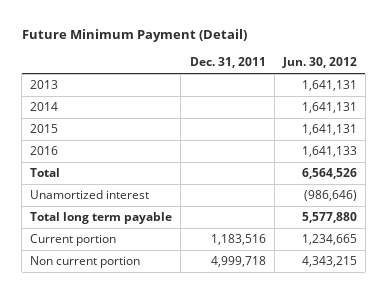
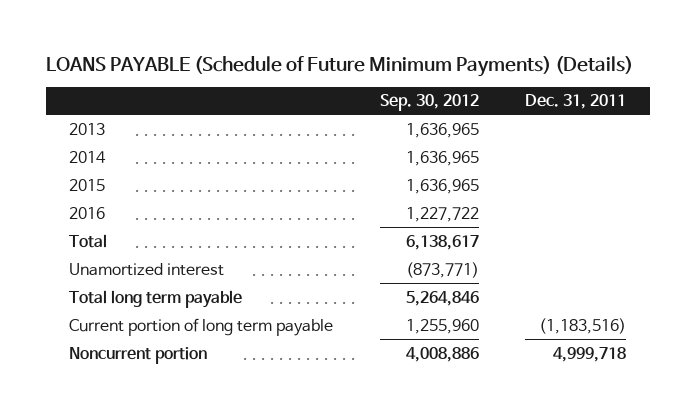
- Future Minimum Payment (Detail)
+ LOANS PAYABLE (Schedule of Future Minimum Payments) (Details)
- | Dec. 31, 2011 | Jun. 30, 2012
+ | Sep. 30, 2012 | Dec. 31, 2011
- Current portion | 1,183,516 | 1,234,665
- Non current portion | 4,999,718 | 4,343,215
+ Current portion of long term payable | 1,255,960 | (1,183,516)
+ Noncurrent portion | 4,008,886 | 4,999,718

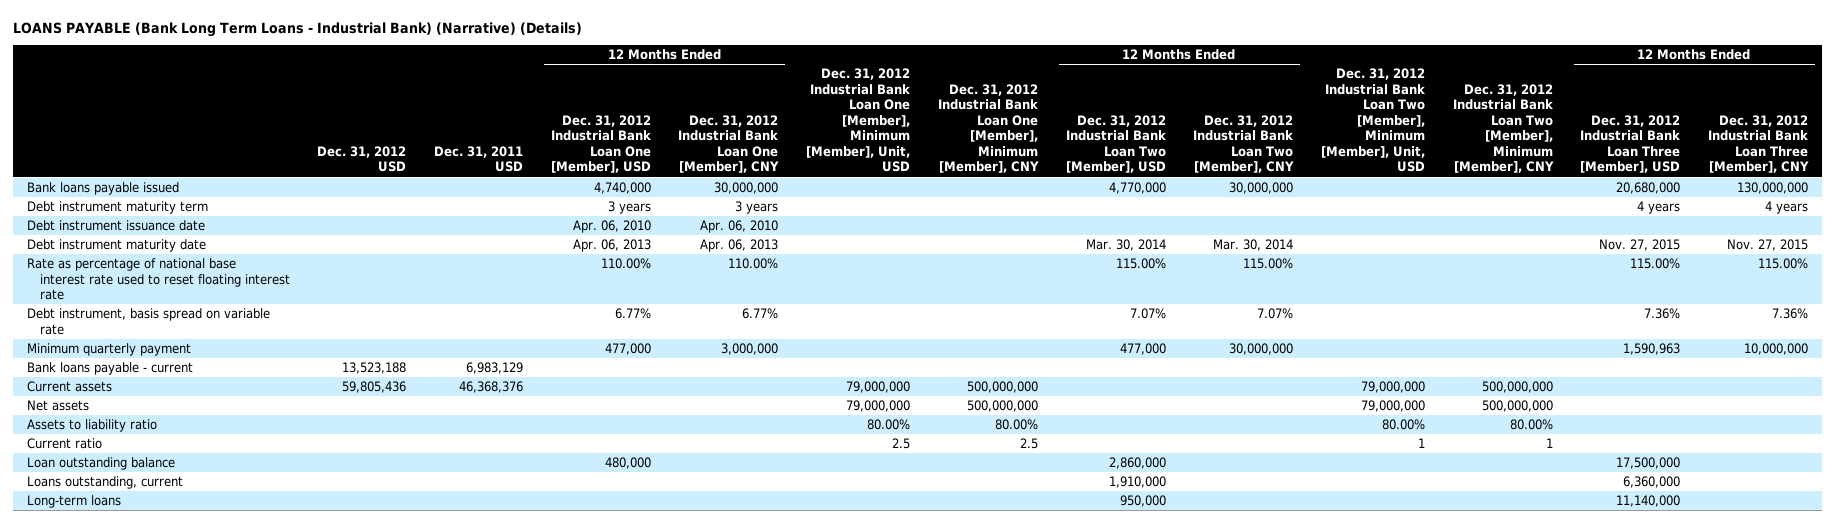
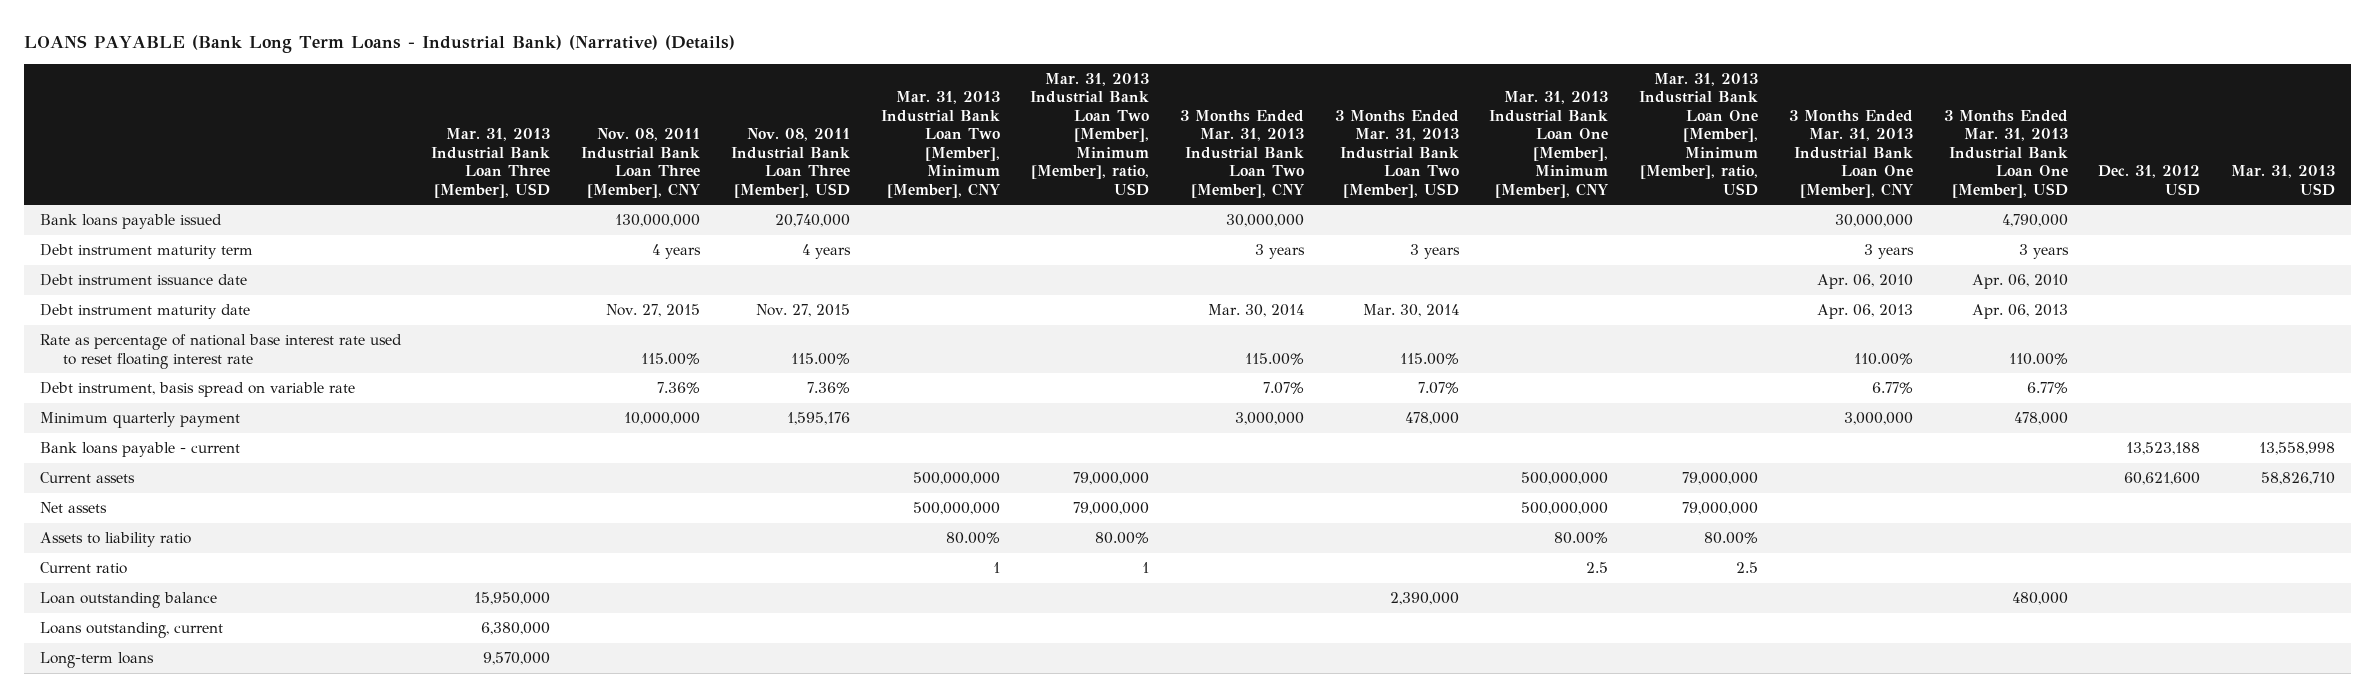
- | Dec. 31, 2012 USD | Dec. 31, 2011 USD | 12 Months Ended Dec. 31, 2012 Industrial Bank Loan One [Member], USD | 12 Months Ended Dec. 31, 2012 Industrial Bank Loan One [Member], CNY | Dec. 31, 2012 Industrial Bank Loan One [Member], Minimum [Member], Unit, USD | Dec. 31, 2012 Industrial Bank Loan One [Member], Minimum [Member], CNY | 12 Months Ended Dec. 31, 2012 Industrial Bank Loan Two [Member], USD | 12 Months Ended Dec. 31, 2012 Industrial Bank Loan Two [Member], CNY | Dec. 31, 2012 Industrial Bank Loan Two [Member], Minimum [Member], Unit, USD | Dec. 31, 2012 Industrial Bank Loan Two [Member], Minimum [Member], CNY | 12 Months Ended Dec. 31, 2012 Industrial Bank Loan Three [Member], USD | 12 Months Ended Dec. 31, 2012 Industrial Bank Loan Three [Member], CNY
+ | Mar. 31, 2013 Industrial Bank Loan Three [Member], USD | Nov. 08, 2011 Industrial Bank Loan Three [Member], CNY | Nov. 08, 2011 Industrial Bank Loan Three [Member], USD | Mar. 31, 2013 Industrial Bank Loan Two [Member], Minimum [Member], CNY | Mar. 31, 2013 Industrial Bank Loan Two [Member], Minimum [Member], ratio, USD | 3 Months Ended Mar. 31, 2013 Industrial Bank Loan Two [Member], CNY | 3 Months Ended Mar. 31, 2013 Industrial Bank Loan Two [Member], USD | Mar. 31, 2013 Industrial Bank Loan One [Member], Minimum [Member], CNY | Mar. 31, 2013 Industrial Bank Loan One [Member], Minimum [Member], ratio, USD | 3 Months Ended Mar. 31, 2013 Industrial Bank Loan One [Member], CNY | 3 Months Ended Mar. 31, 2013 Industrial Bank Loan One [Member], USD | Dec. 31, 2012 USD | Mar. 31, 2013 USD
- Current assets | 59,805,436 | 46,368,376 | | | 79,000,000 | 500,000,000 | | | 79,000,000 | 500,000,000 | |
+ Current assets | | | | 500,000,000 | 79,000,000 | | | 500,000,000 | 79,000,000 | | | 60,621,600 | 58,826,710

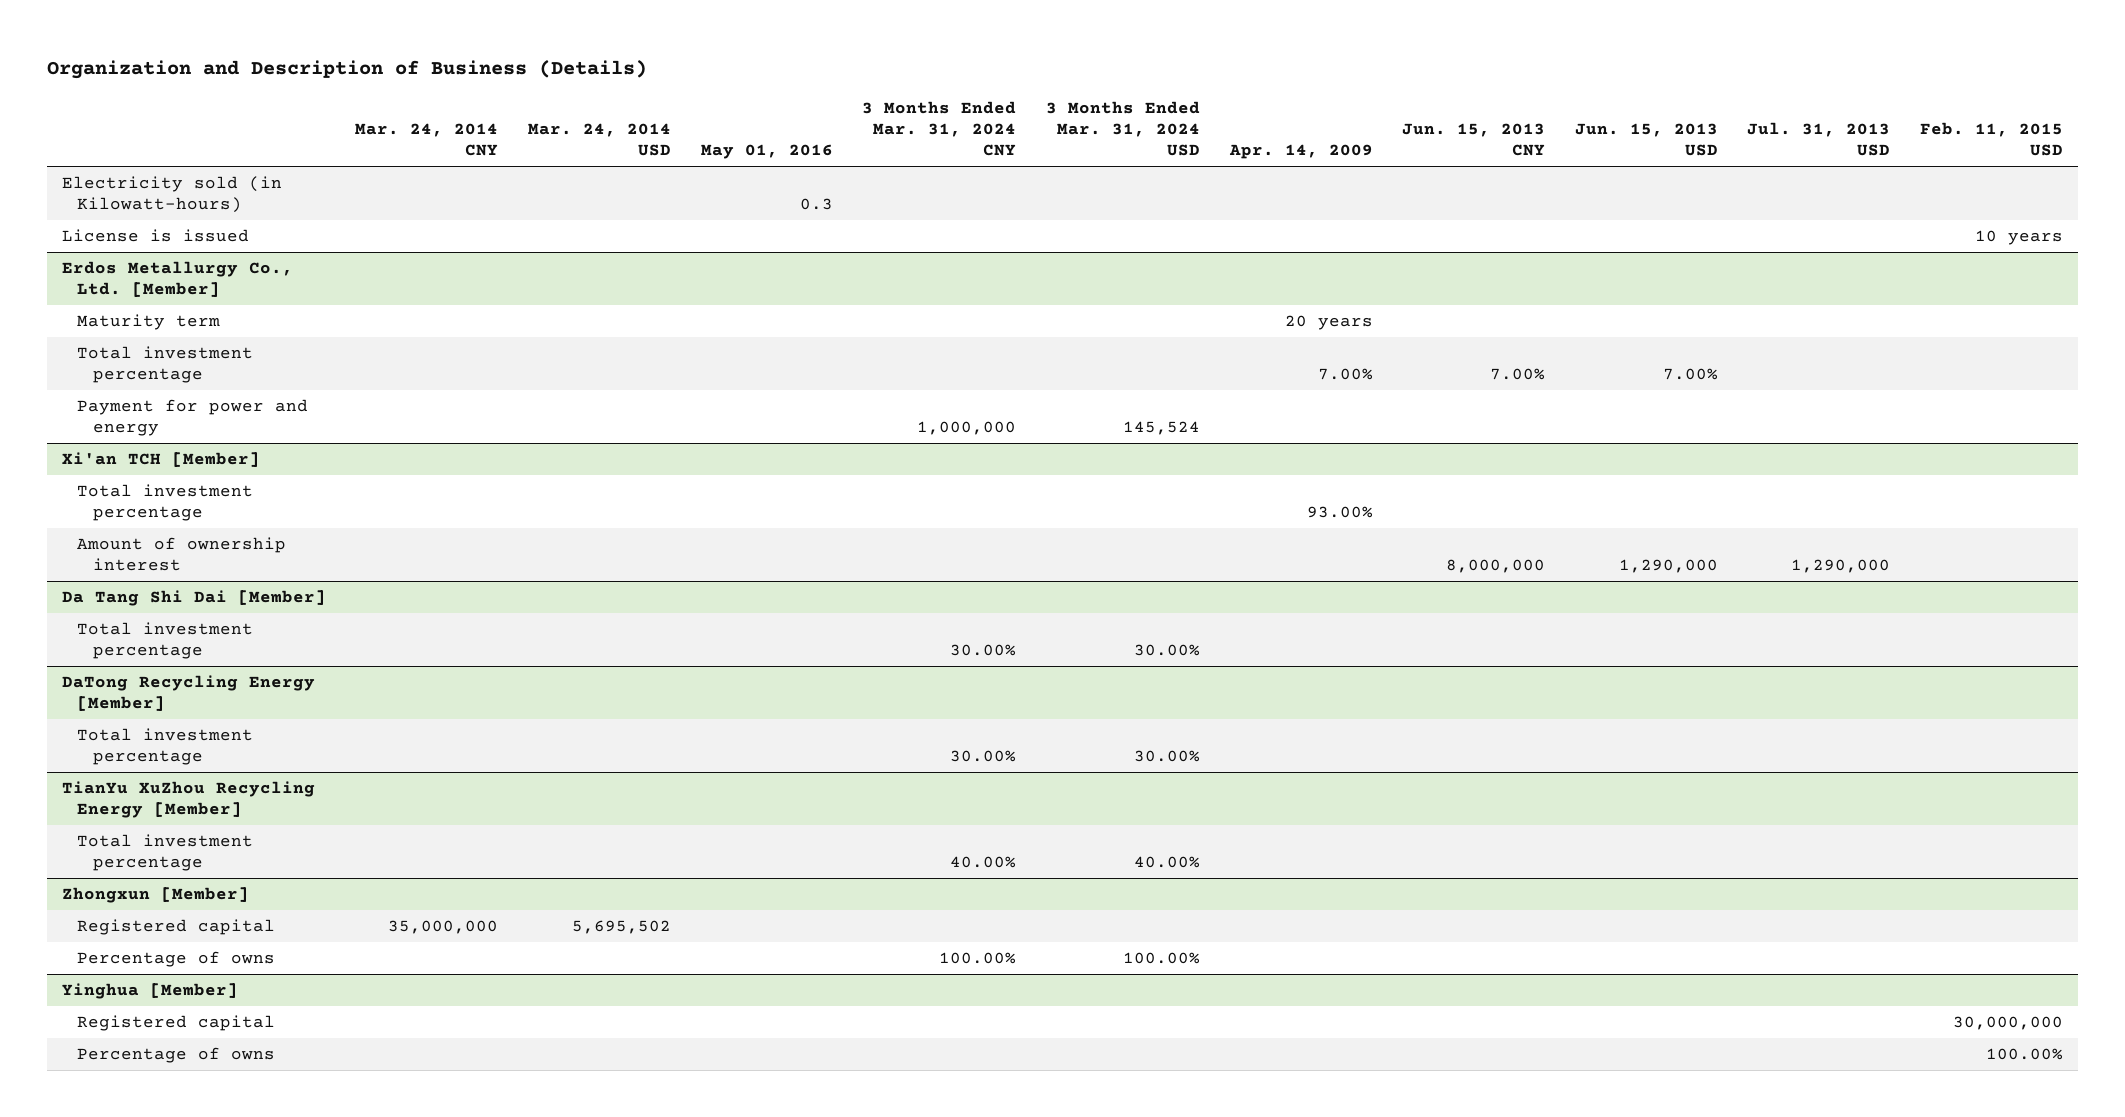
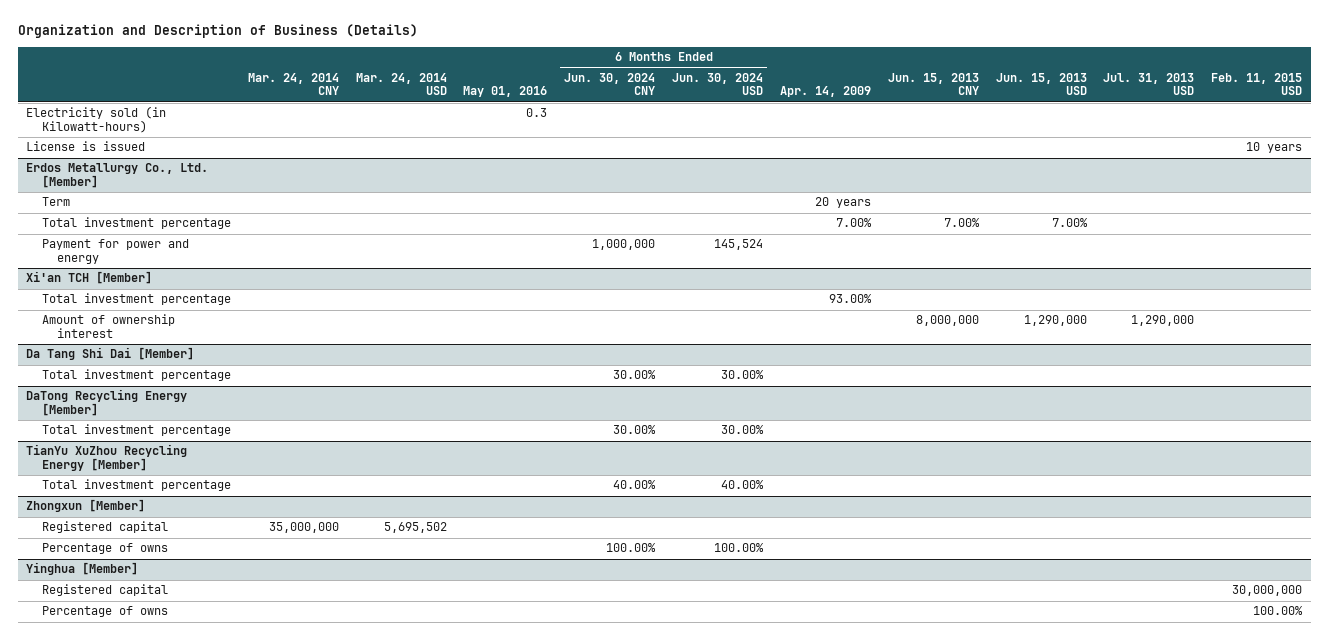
- | Mar. 24, 2014 CNY | Mar. 24, 2014 USD | May 01, 2016 | 3 Months Ended Mar. 31, 2024 CNY | 3 Months Ended Mar. 31, 2024 USD | Apr. 14, 2009 | Jun. 15, 2013 CNY | Jun. 15, 2013 USD | Jul. 31, 2013 USD | Feb. 11, 2015 USD
+ | Mar. 24, 2014 CNY | Mar. 24, 2014 USD | May 01, 2016 | 6 Months Ended Jun. 30, 2024 CNY | 6 Months Ended Jun. 30, 2024 USD | Apr. 14, 2009 | Jun. 15, 2013 CNY | Jun. 15, 2013 USD | Jul. 31, 2013 USD | Feb. 11, 2015 USD
@ Erdos Metallurgy Co., Ltd. [Member]
- Maturity term | | | | | | 20 years | | | |
+ Term | | | | | | 20 years | | | |

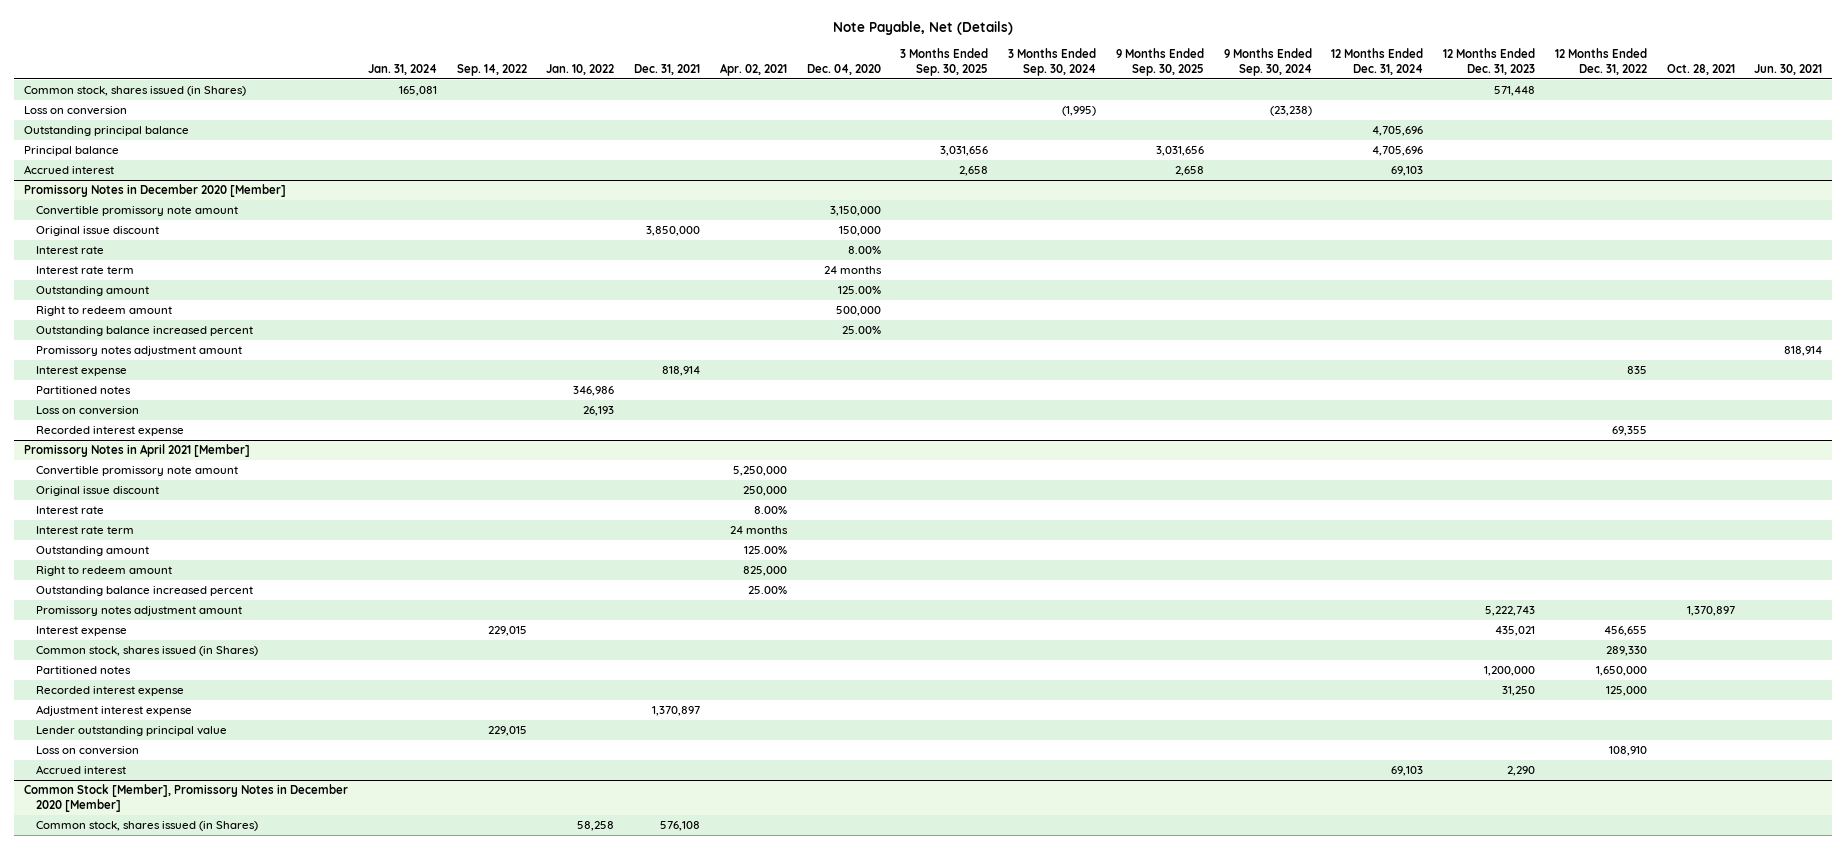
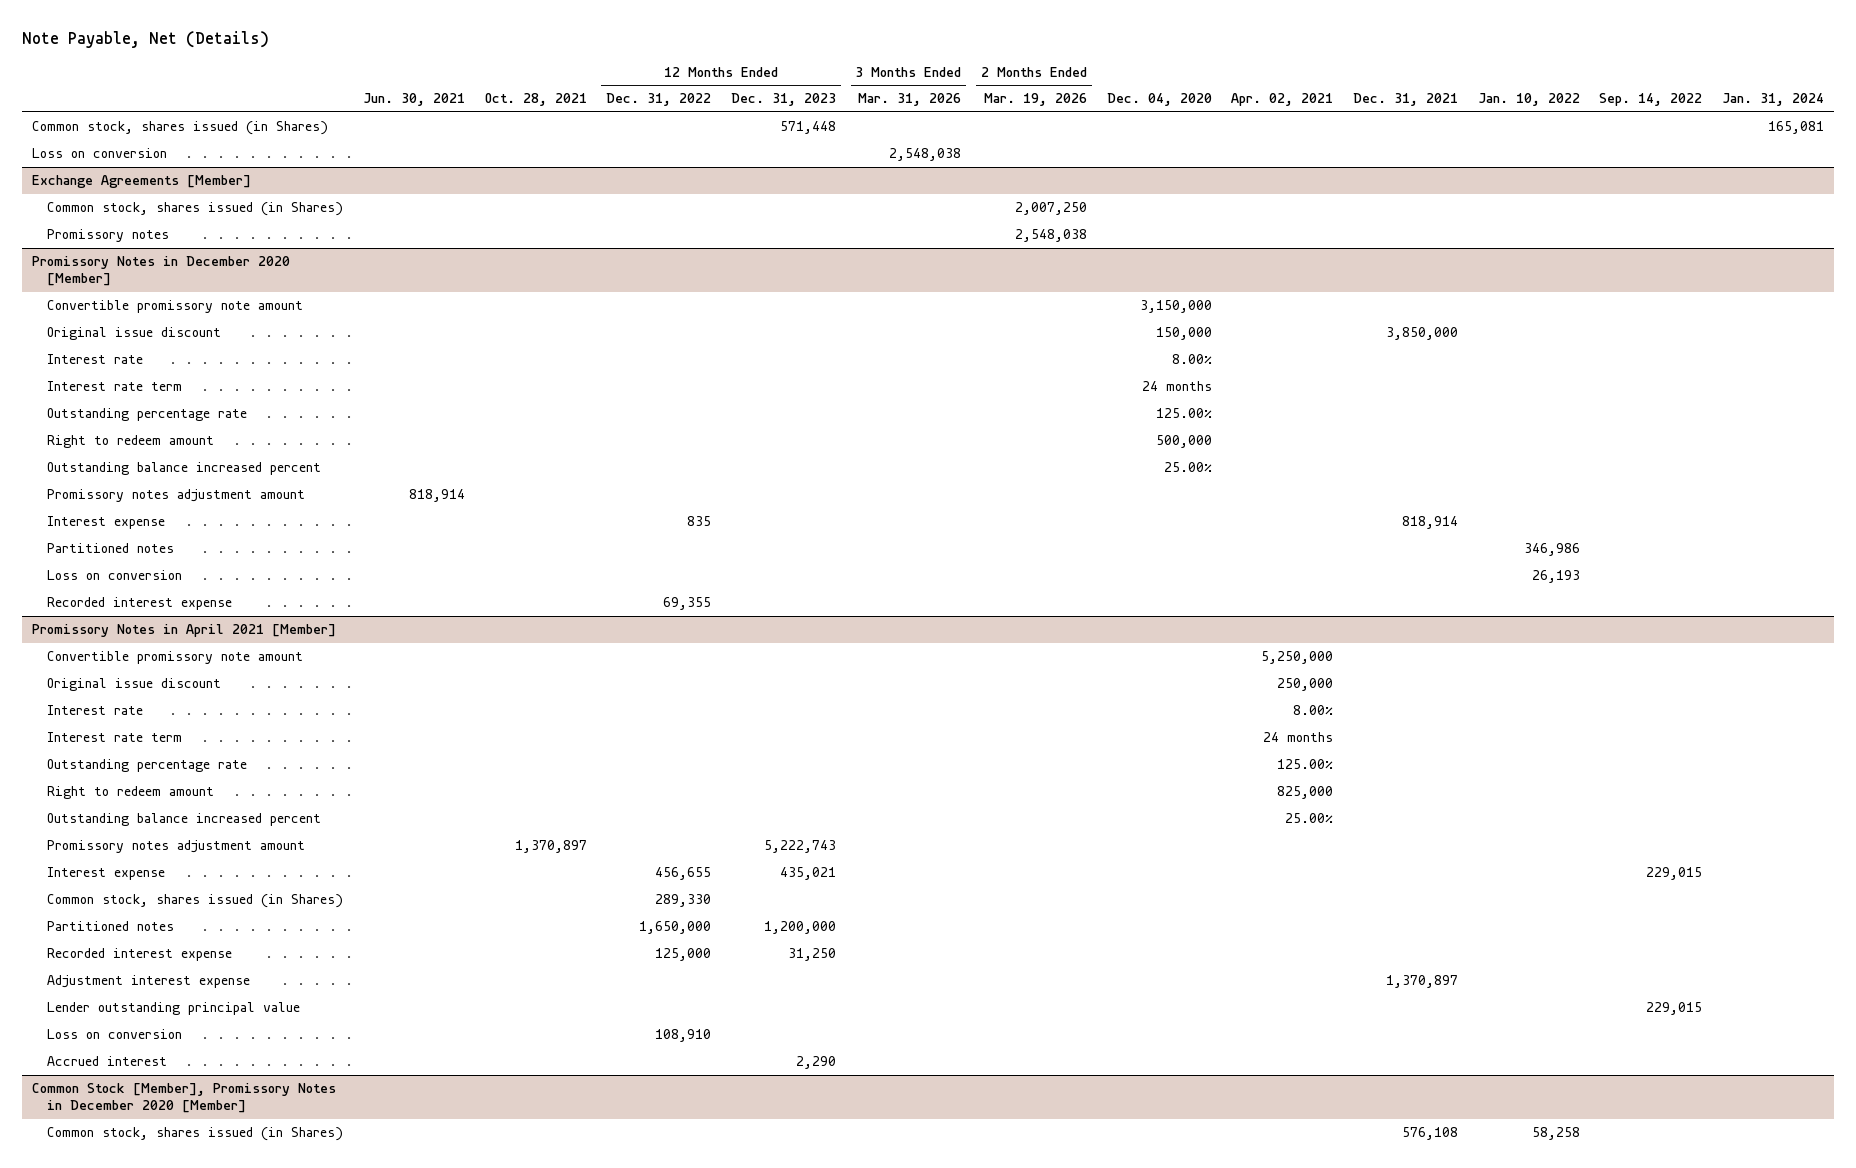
- | Jan. 31, 2024 | Sep. 14, 2022 | Jan. 10, 2022 | Dec. 31, 2021 | Apr. 02, 2021 | Dec. 04, 2020 | 3 Months Ended Sep. 30, 2025 | 3 Months Ended Sep. 30, 2024 | 9 Months Ended Sep. 30, 2025 | 9 Months Ended Sep. 30, 2024 | 12 Months Ended Dec. 31, 2024 | 12 Months Ended Dec. 31, 2023 | 12 Months Ended Dec. 31, 2022 | Oct. 28, 2021 | Jun. 30, 2021
+ | Jun. 30, 2021 | Oct. 28, 2021 | 12 Months Ended Dec. 31, 2022 | 12 Months Ended Dec. 31, 2023 | 3 Months Ended Mar. 31, 2026 | 2 Months Ended Mar. 19, 2026 | Dec. 04, 2020 | Apr. 02, 2021 | Dec. 31, 2021 | Jan. 10, 2022 | Sep. 14, 2022 | Jan. 31, 2024
- Outstanding principal balance | | | | | | | | | | | 4,705,696 | | | |
- Principal balance | | | | | | | 3,031,656 | | 3,031,656 | | 4,705,696 | | | |
- Accrued interest | | | | | | | 2,658 | | 2,658 | | 69,103 | | | |
+ Exchange Agreements [Member]
+ Common stock, shares issued (in Shares) | | | | | | 2,007,250 | | | | | |
+ Promissory notes | | | | | | 2,548,038 | | | | | |
@ Promissory Notes in December 2020 [Member]
- Outstanding amount | | | | | | 125.00% | | | | | | | | |
+ Outstanding percentage rate | | | | | | | 125.00% | | | | |
@ Promissory Notes in April 2021 [Member]
- Outstanding amount | | | | | 125.00% | | | | | | | | | |
+ Outstanding percentage rate | | | | | | | | 125.00% | | | |

